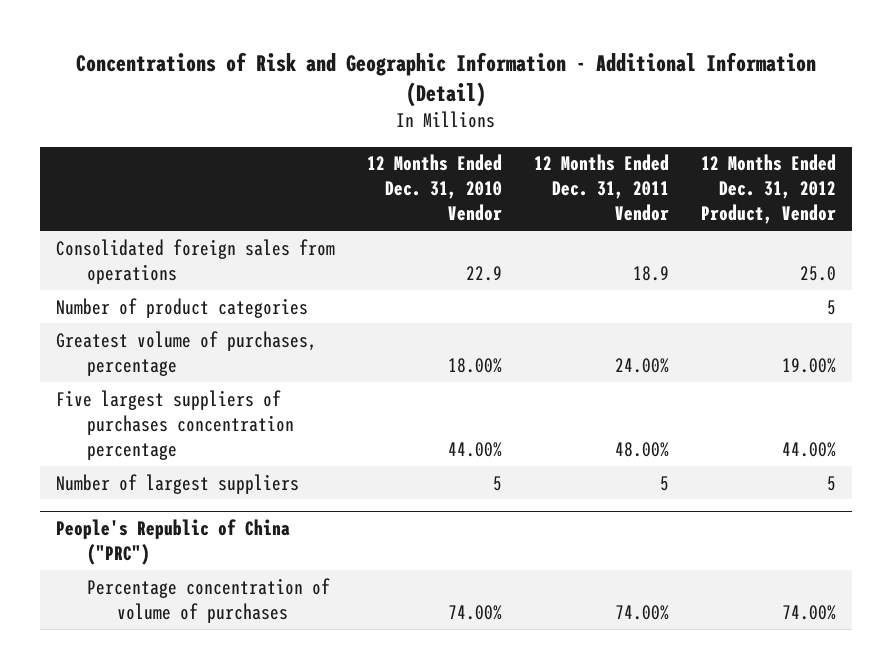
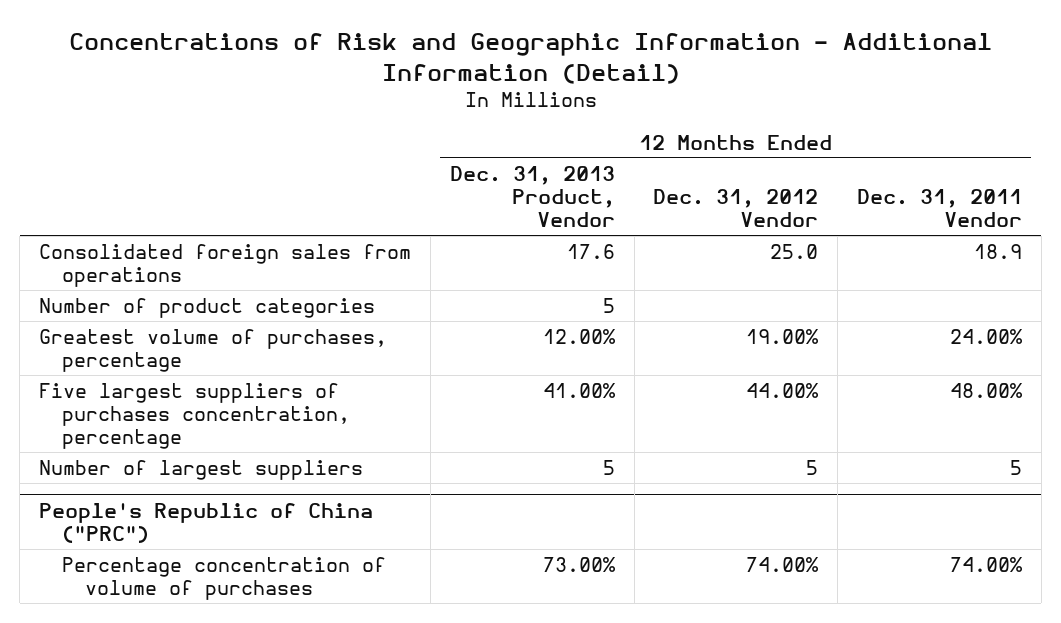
- | 12 Months Ended Dec. 31, 2010 Vendor | 12 Months Ended Dec. 31, 2011 Vendor | 12 Months Ended Dec. 31, 2012 Product, Vendor
+ | 12 Months Ended Dec. 31, 2013 Product, Vendor | 12 Months Ended Dec. 31, 2012 Vendor | 12 Months Ended Dec. 31, 2011 Vendor
- Five largest suppliers of purchases concentration percentage | 44.00% | 48.00% | 44.00%
+ Five largest suppliers of purchases concentration, percentage | 41.00% | 44.00% | 48.00%

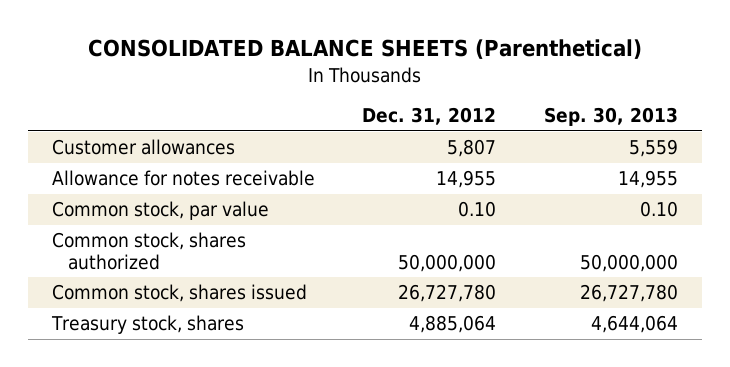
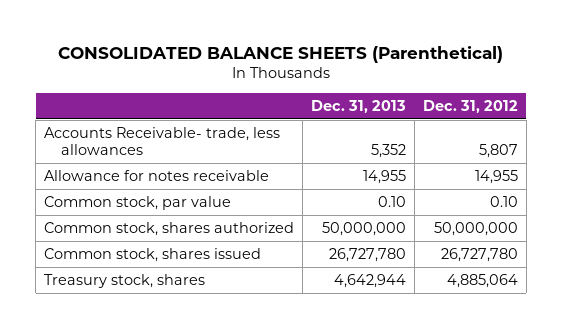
- | Dec. 31, 2012 | Sep. 30, 2013
+ | Dec. 31, 2013 | Dec. 31, 2012
- Customer allowances | 5,807 | 5,559
+ Accounts Receivable- trade, less allowances | 5,352 | 5,807

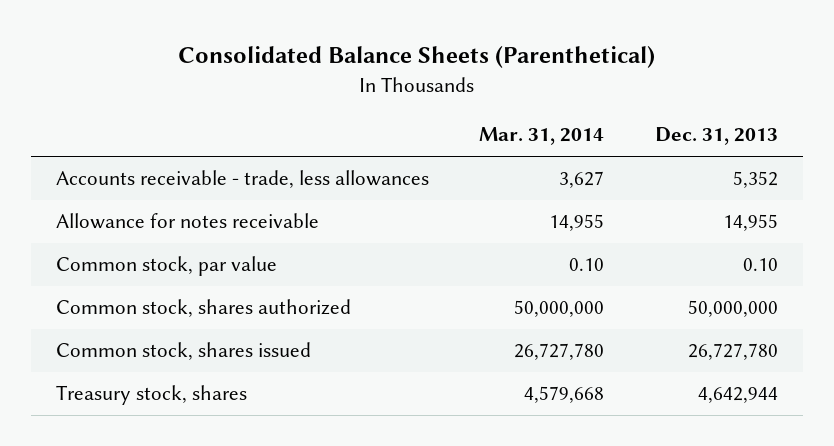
- CONSOLIDATED BALANCE SHEETS (Parenthetical)
+ Consolidated Balance Sheets (Parenthetical)
- | Dec. 31, 2013 | Dec. 31, 2012
+ | Mar. 31, 2014 | Dec. 31, 2013
- Accounts Receivable- trade, less allowances | 5,352 | 5,807
+ Accounts receivable - trade, less allowances | 3,627 | 5,352

